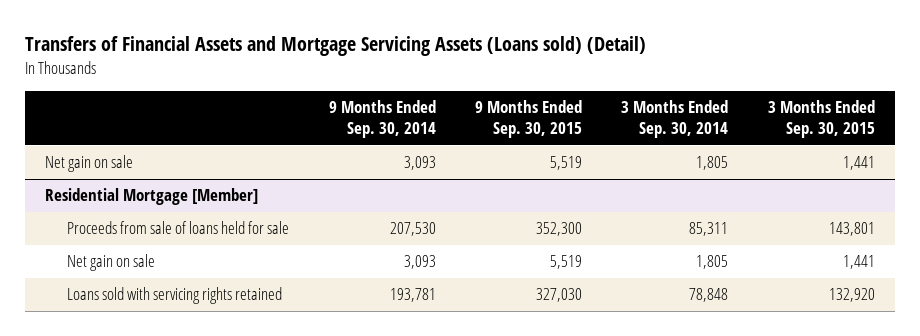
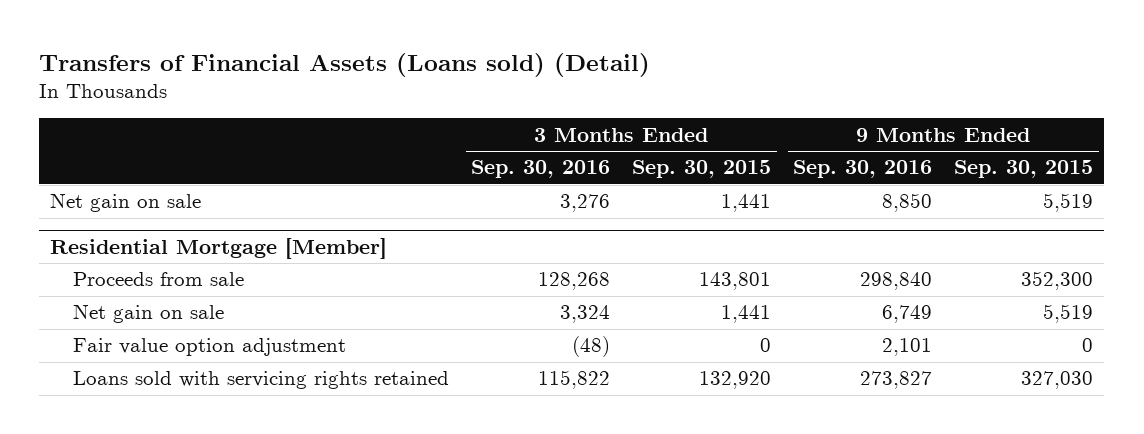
- Transfers of Financial Assets and Mortgage Servicing Assets (Loans sold) (Detail)
+ Transfers of Financial Assets (Loans sold) (Detail)
- | 9 Months Ended Sep. 30, 2014 | 9 Months Ended Sep. 30, 2015 | 3 Months Ended Sep. 30, 2014 | 3 Months Ended Sep. 30, 2015
+ | 3 Months Ended Sep. 30, 2016 | 3 Months Ended Sep. 30, 2015 | 9 Months Ended Sep. 30, 2016 | 9 Months Ended Sep. 30, 2015
@ Residential Mortgage [Member]
- Proceeds from sale of loans held for sale | 207,530 | 352,300 | 85,311 | 143,801
+ Proceeds from sale | 128,268 | 143,801 | 298,840 | 352,300
+ Fair value option adjustment | (48) | 0 | 2,101 | 0

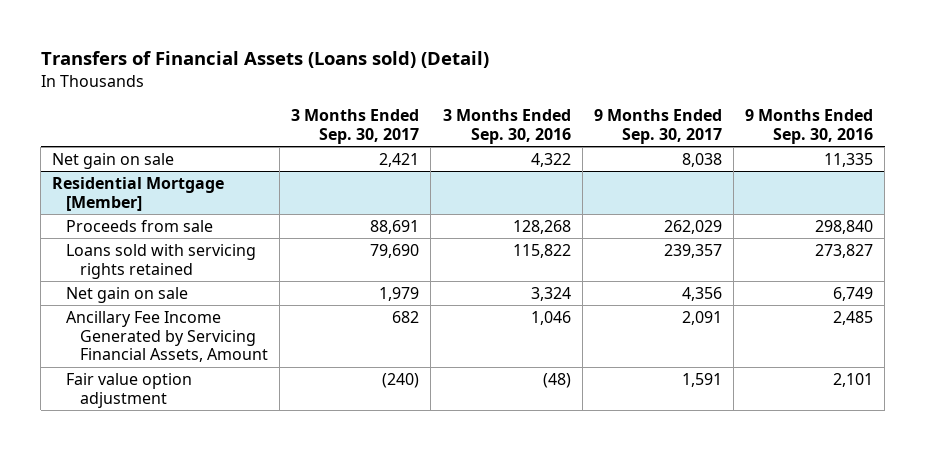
- | 3 Months Ended Sep. 30, 2016 | 3 Months Ended Sep. 30, 2015 | 9 Months Ended Sep. 30, 2016 | 9 Months Ended Sep. 30, 2015
+ | 3 Months Ended Sep. 30, 2017 | 3 Months Ended Sep. 30, 2016 | 9 Months Ended Sep. 30, 2017 | 9 Months Ended Sep. 30, 2016
- Net gain on sale | 3,276 | 1,441 | 8,850 | 5,519
+ Net gain on sale | 2,421 | 4,322 | 8,038 | 11,335
@ Residential Mortgage [Member]
moved up: Loans sold with servicing rights retained | 79,690 | 115,822 | 239,357 | 273,827
+ Ancillary Fee Income Generated by Servicing Financial Assets, Amount | 682 | 1,046 | 2,091 | 2,485

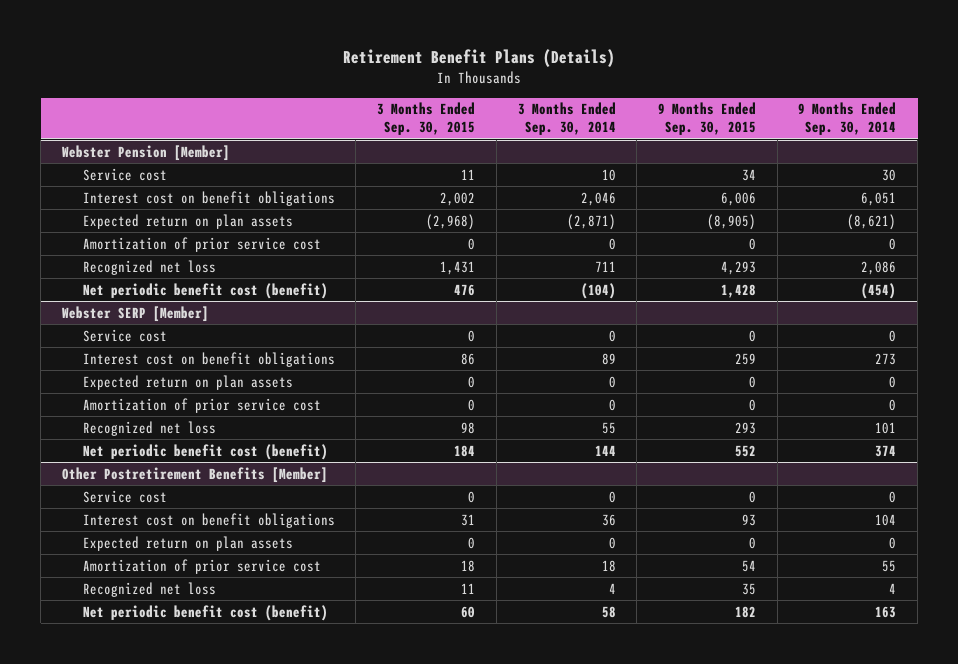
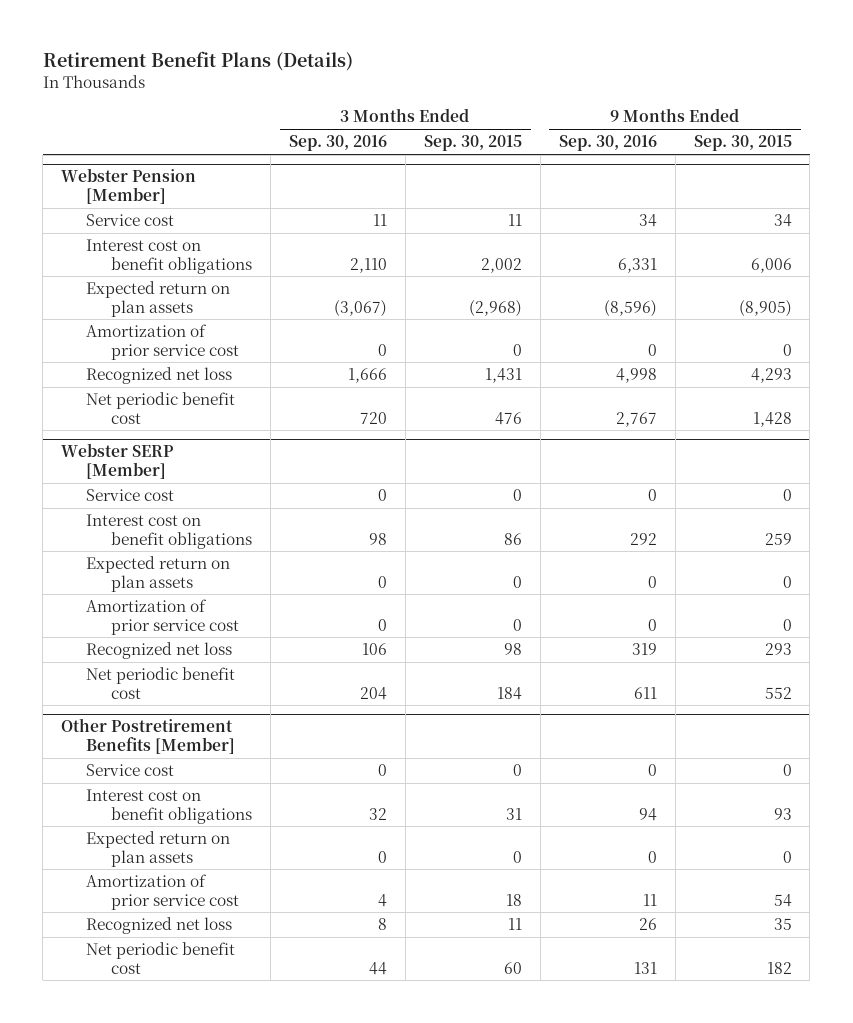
- | 3 Months Ended Sep. 30, 2015 | 3 Months Ended Sep. 30, 2014 | 9 Months Ended Sep. 30, 2015 | 9 Months Ended Sep. 30, 2014
+ | 3 Months Ended Sep. 30, 2016 | 3 Months Ended Sep. 30, 2015 | 9 Months Ended Sep. 30, 2016 | 9 Months Ended Sep. 30, 2015
@ Webster Pension [Member]
- Net periodic benefit cost (benefit) | 476 | (104) | 1,428 | (454)
+ Net periodic benefit cost | 720 | 476 | 2,767 | 1,428
@ Webster SERP [Member]
- Net periodic benefit cost (benefit) | 184 | 144 | 552 | 374
+ Net periodic benefit cost | 204 | 184 | 611 | 552
@ Other Postretirement Benefits [Member]
- Net periodic benefit cost (benefit) | 60 | 58 | 182 | 163
+ Net periodic benefit cost | 44 | 60 | 131 | 182

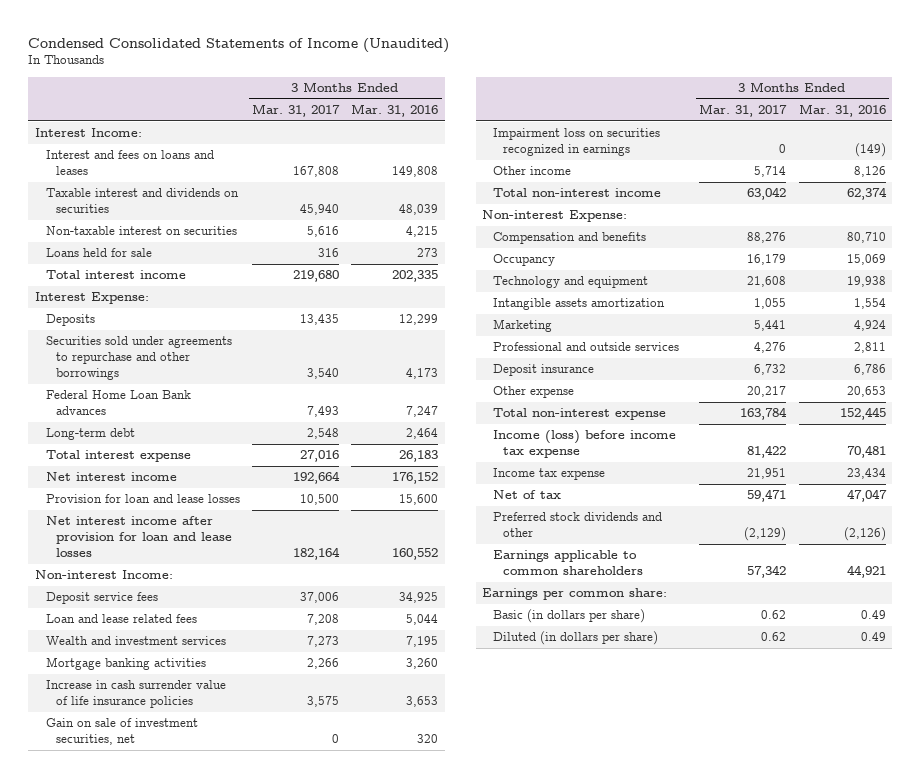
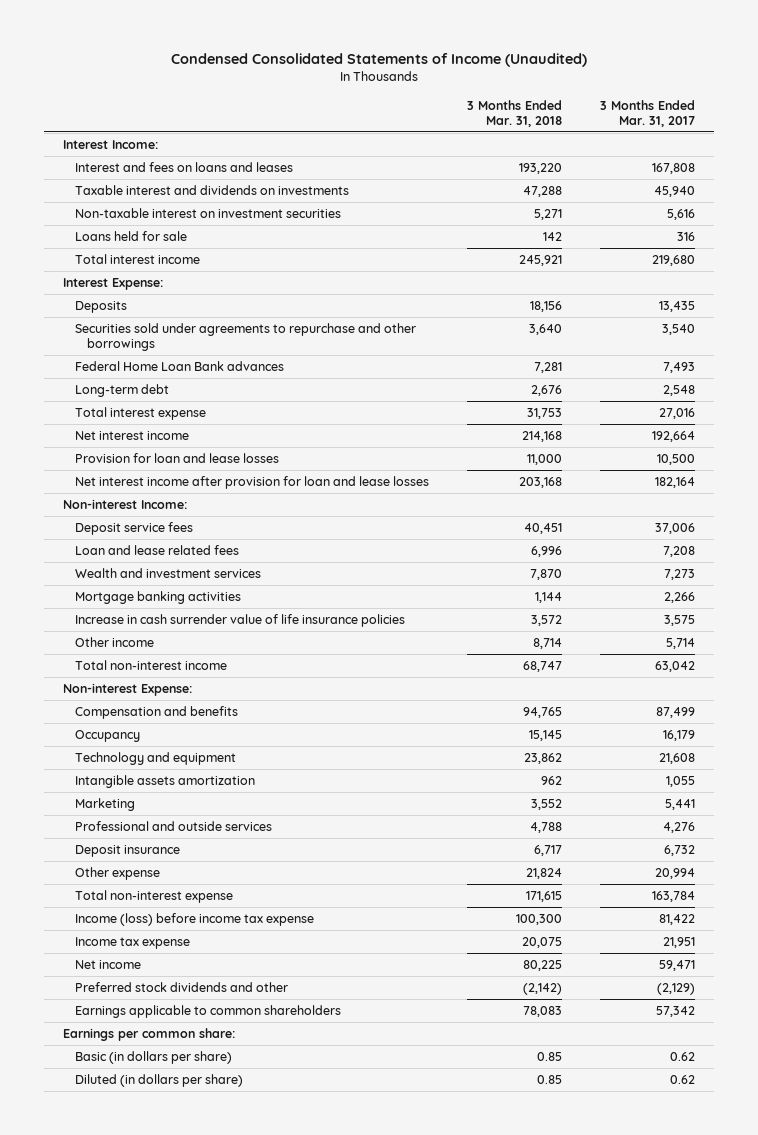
- | 3 Months Ended Mar. 31, 2017 | 3 Months Ended Mar. 31, 2016
+ | 3 Months Ended Mar. 31, 2018 | 3 Months Ended Mar. 31, 2017
- Taxable interest and dividends on securities | 45,940 | 48,039
- Non-taxable interest on securities | 5,616 | 4,215
+ Taxable interest and dividends on investments | 47,288 | 45,940
+ Non-taxable interest on investment securities | 5,271 | 5,616
- Gain on sale of investment securities, net | 0 | 320
- Impairment loss on securities recognized in earnings | 0 | (149)
- Compensation and benefits | 88,276 | 80,710
+ Compensation and benefits | 94,765 | 87,499
- Other expense | 20,217 | 20,653
+ Other expense | 21,824 | 20,994
- Net of tax | 59,471 | 47,047
+ Net income | 80,225 | 59,471

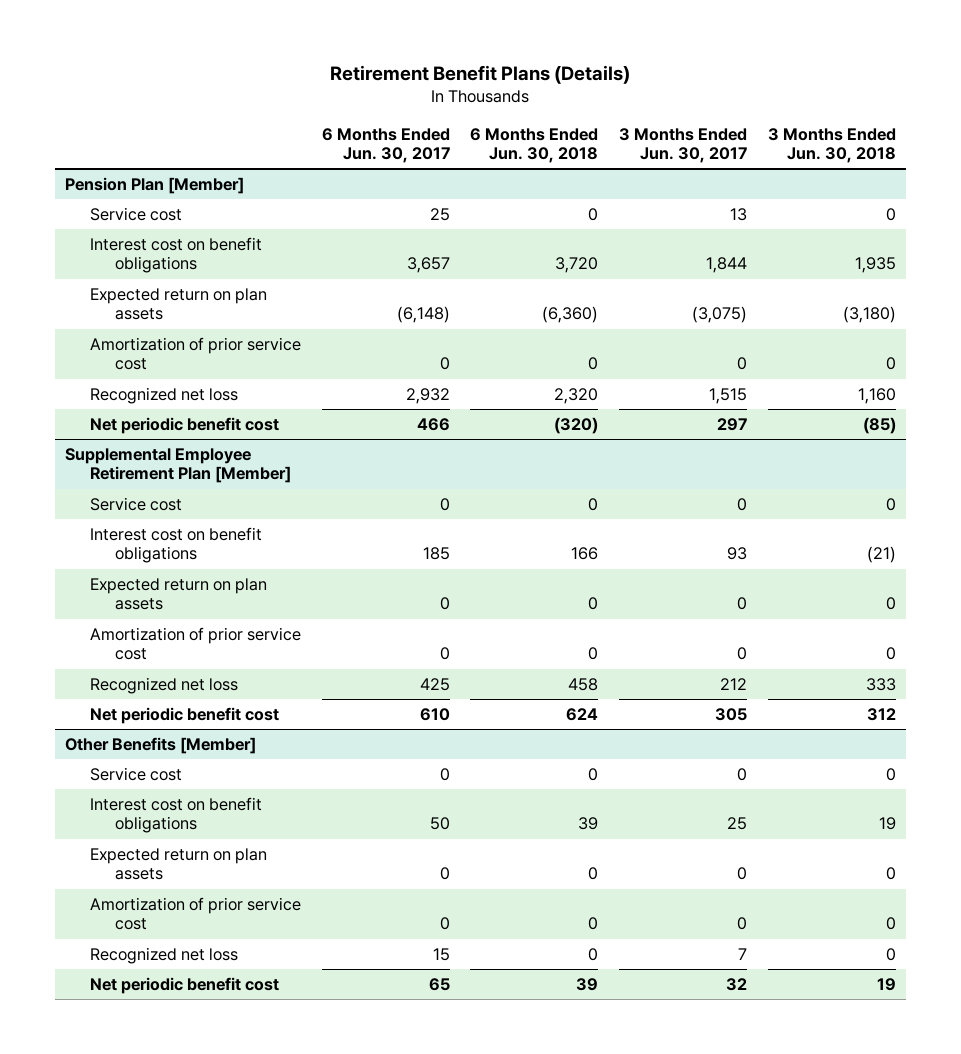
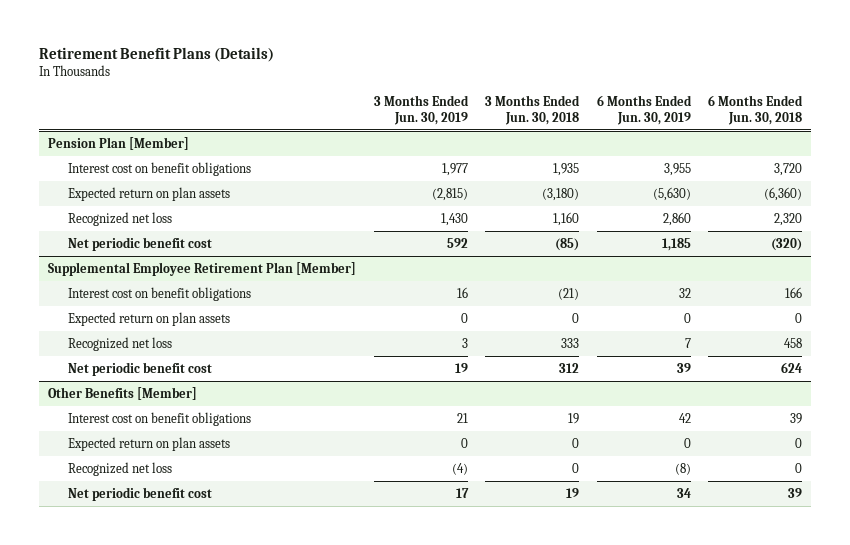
- | 6 Months Ended Jun. 30, 2017 | 6 Months Ended Jun. 30, 2018 | 3 Months Ended Jun. 30, 2017 | 3 Months Ended Jun. 30, 2018
+ | 3 Months Ended Jun. 30, 2019 | 3 Months Ended Jun. 30, 2018 | 6 Months Ended Jun. 30, 2019 | 6 Months Ended Jun. 30, 2018
@ Pension Plan [Member]
- Service cost | 25 | 0 | 13 | 0
- Amortization of prior service cost | 0 | 0 | 0 | 0
@ Supplemental Employee Retirement Plan [Member]
- Service cost | 0 | 0 | 0 | 0
- Amortization of prior service cost | 0 | 0 | 0 | 0
@ Other Benefits [Member]
- Service cost | 0 | 0 | 0 | 0
- Amortization of prior service cost | 0 | 0 | 0 | 0

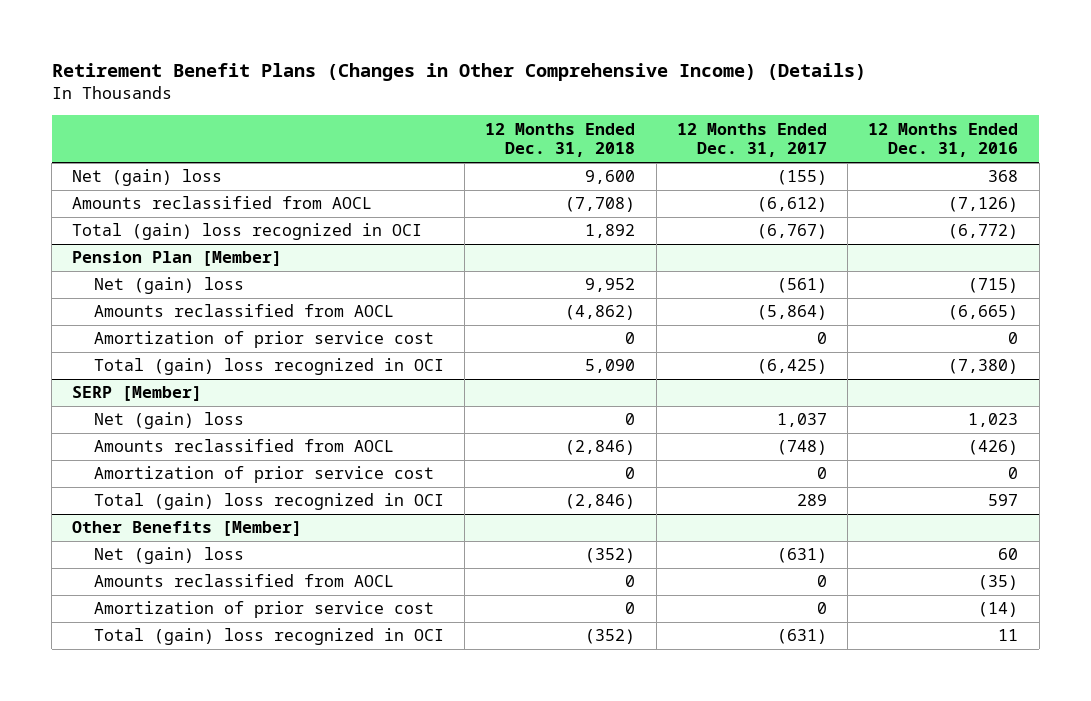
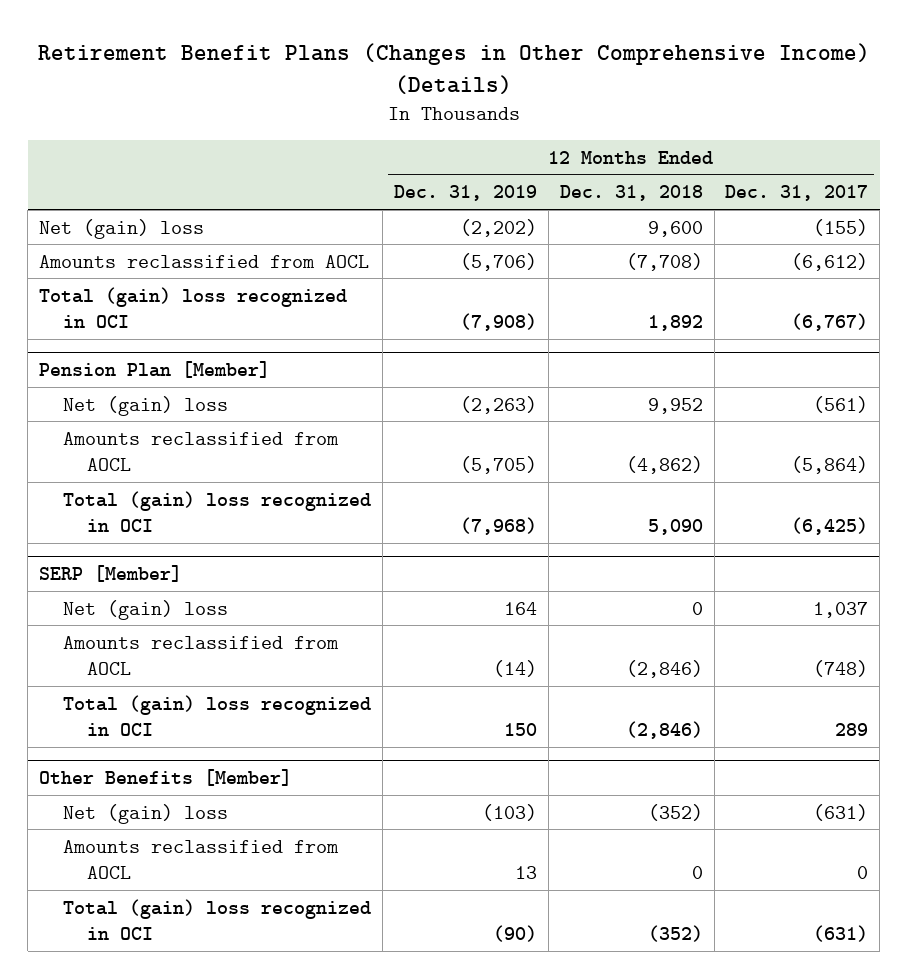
- | 12 Months Ended Dec. 31, 2018 | 12 Months Ended Dec. 31, 2017 | 12 Months Ended Dec. 31, 2016
+ | 12 Months Ended Dec. 31, 2019 | 12 Months Ended Dec. 31, 2018 | 12 Months Ended Dec. 31, 2017
@ Pension Plan [Member]
- Amortization of prior service cost | 0 | 0 | 0
@ SERP [Member]
- Amortization of prior service cost | 0 | 0 | 0
@ Other Benefits [Member]
- Amortization of prior service cost | 0 | 0 | (14)

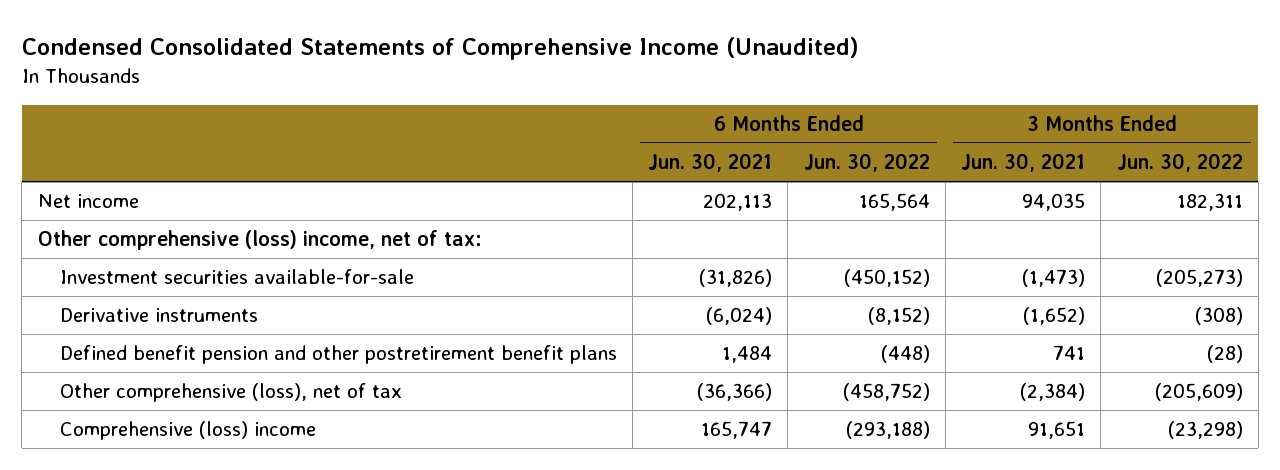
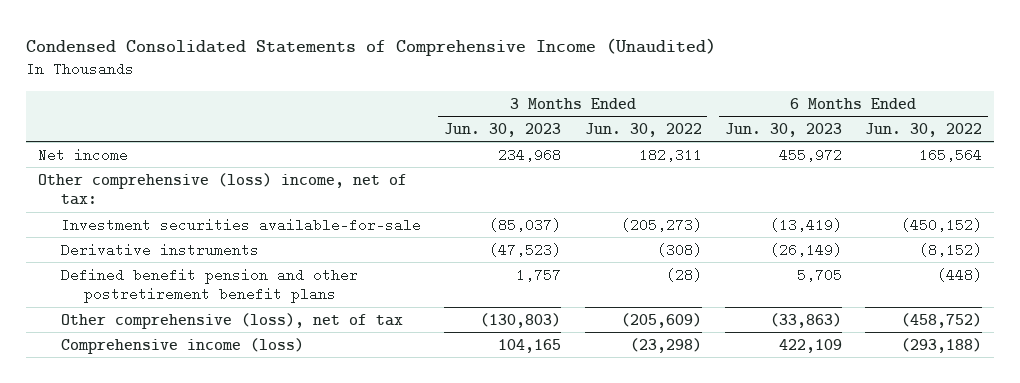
- | 6 Months Ended Jun. 30, 2021 | 6 Months Ended Jun. 30, 2022 | 3 Months Ended Jun. 30, 2021 | 3 Months Ended Jun. 30, 2022
+ | 3 Months Ended Jun. 30, 2023 | 3 Months Ended Jun. 30, 2022 | 6 Months Ended Jun. 30, 2023 | 6 Months Ended Jun. 30, 2022
- Comprehensive (loss) income | 165,747 | (293,188) | 91,651 | (23,298)
+ Comprehensive income (loss) | 104,165 | (23,298) | 422,109 | (293,188)

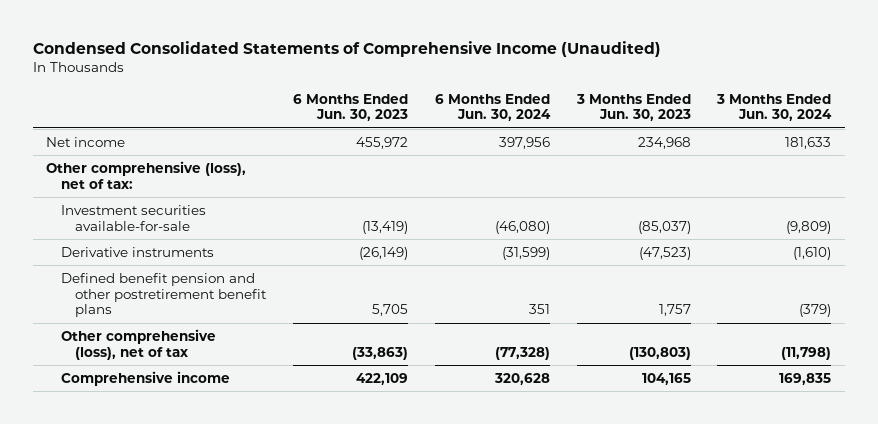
- | 3 Months Ended Jun. 30, 2023 | 3 Months Ended Jun. 30, 2022 | 6 Months Ended Jun. 30, 2023 | 6 Months Ended Jun. 30, 2022
+ | 6 Months Ended Jun. 30, 2023 | 6 Months Ended Jun. 30, 2024 | 3 Months Ended Jun. 30, 2023 | 3 Months Ended Jun. 30, 2024
- Other comprehensive (loss) income, net of tax:
+ Other comprehensive (loss), net of tax:
- Comprehensive income (loss) | 104,165 | (23,298) | 422,109 | (293,188)
+ Comprehensive income | 422,109 | 320,628 | 104,165 | 169,835

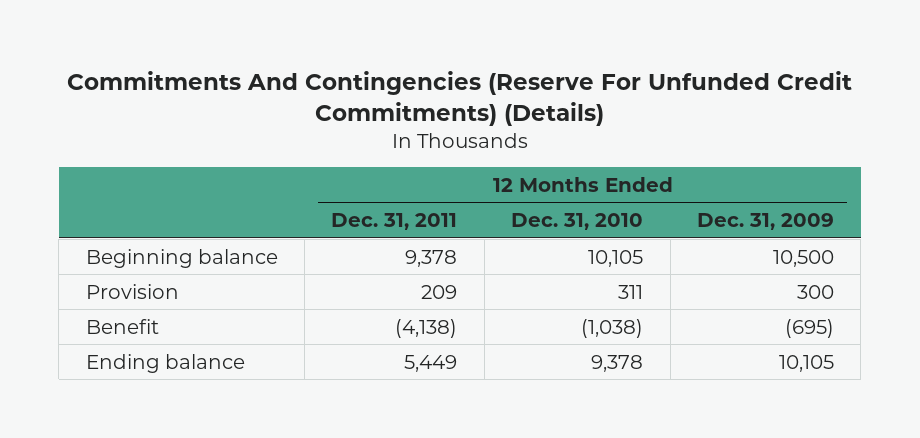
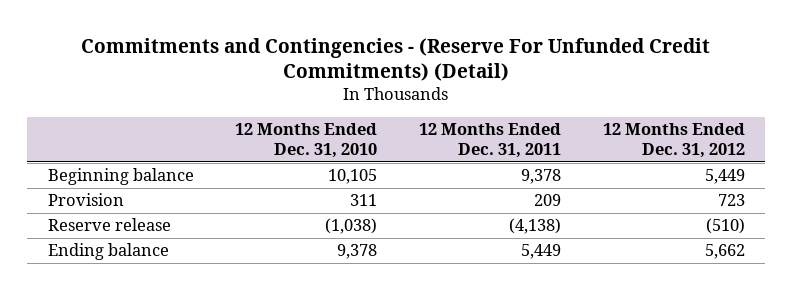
- Commitments And Contingencies (Reserve For Unfunded Credit Commitments) (Details)
+ Commitments and Contingencies - (Reserve For Unfunded Credit Commitments) (Detail)
- | 12 Months Ended Dec. 31, 2011 | 12 Months Ended Dec. 31, 2010 | 12 Months Ended Dec. 31, 2009
+ | 12 Months Ended Dec. 31, 2010 | 12 Months Ended Dec. 31, 2011 | 12 Months Ended Dec. 31, 2012
- Benefit | (4,138) | (1,038) | (695)
+ Reserve release | (1,038) | (4,138) | (510)

